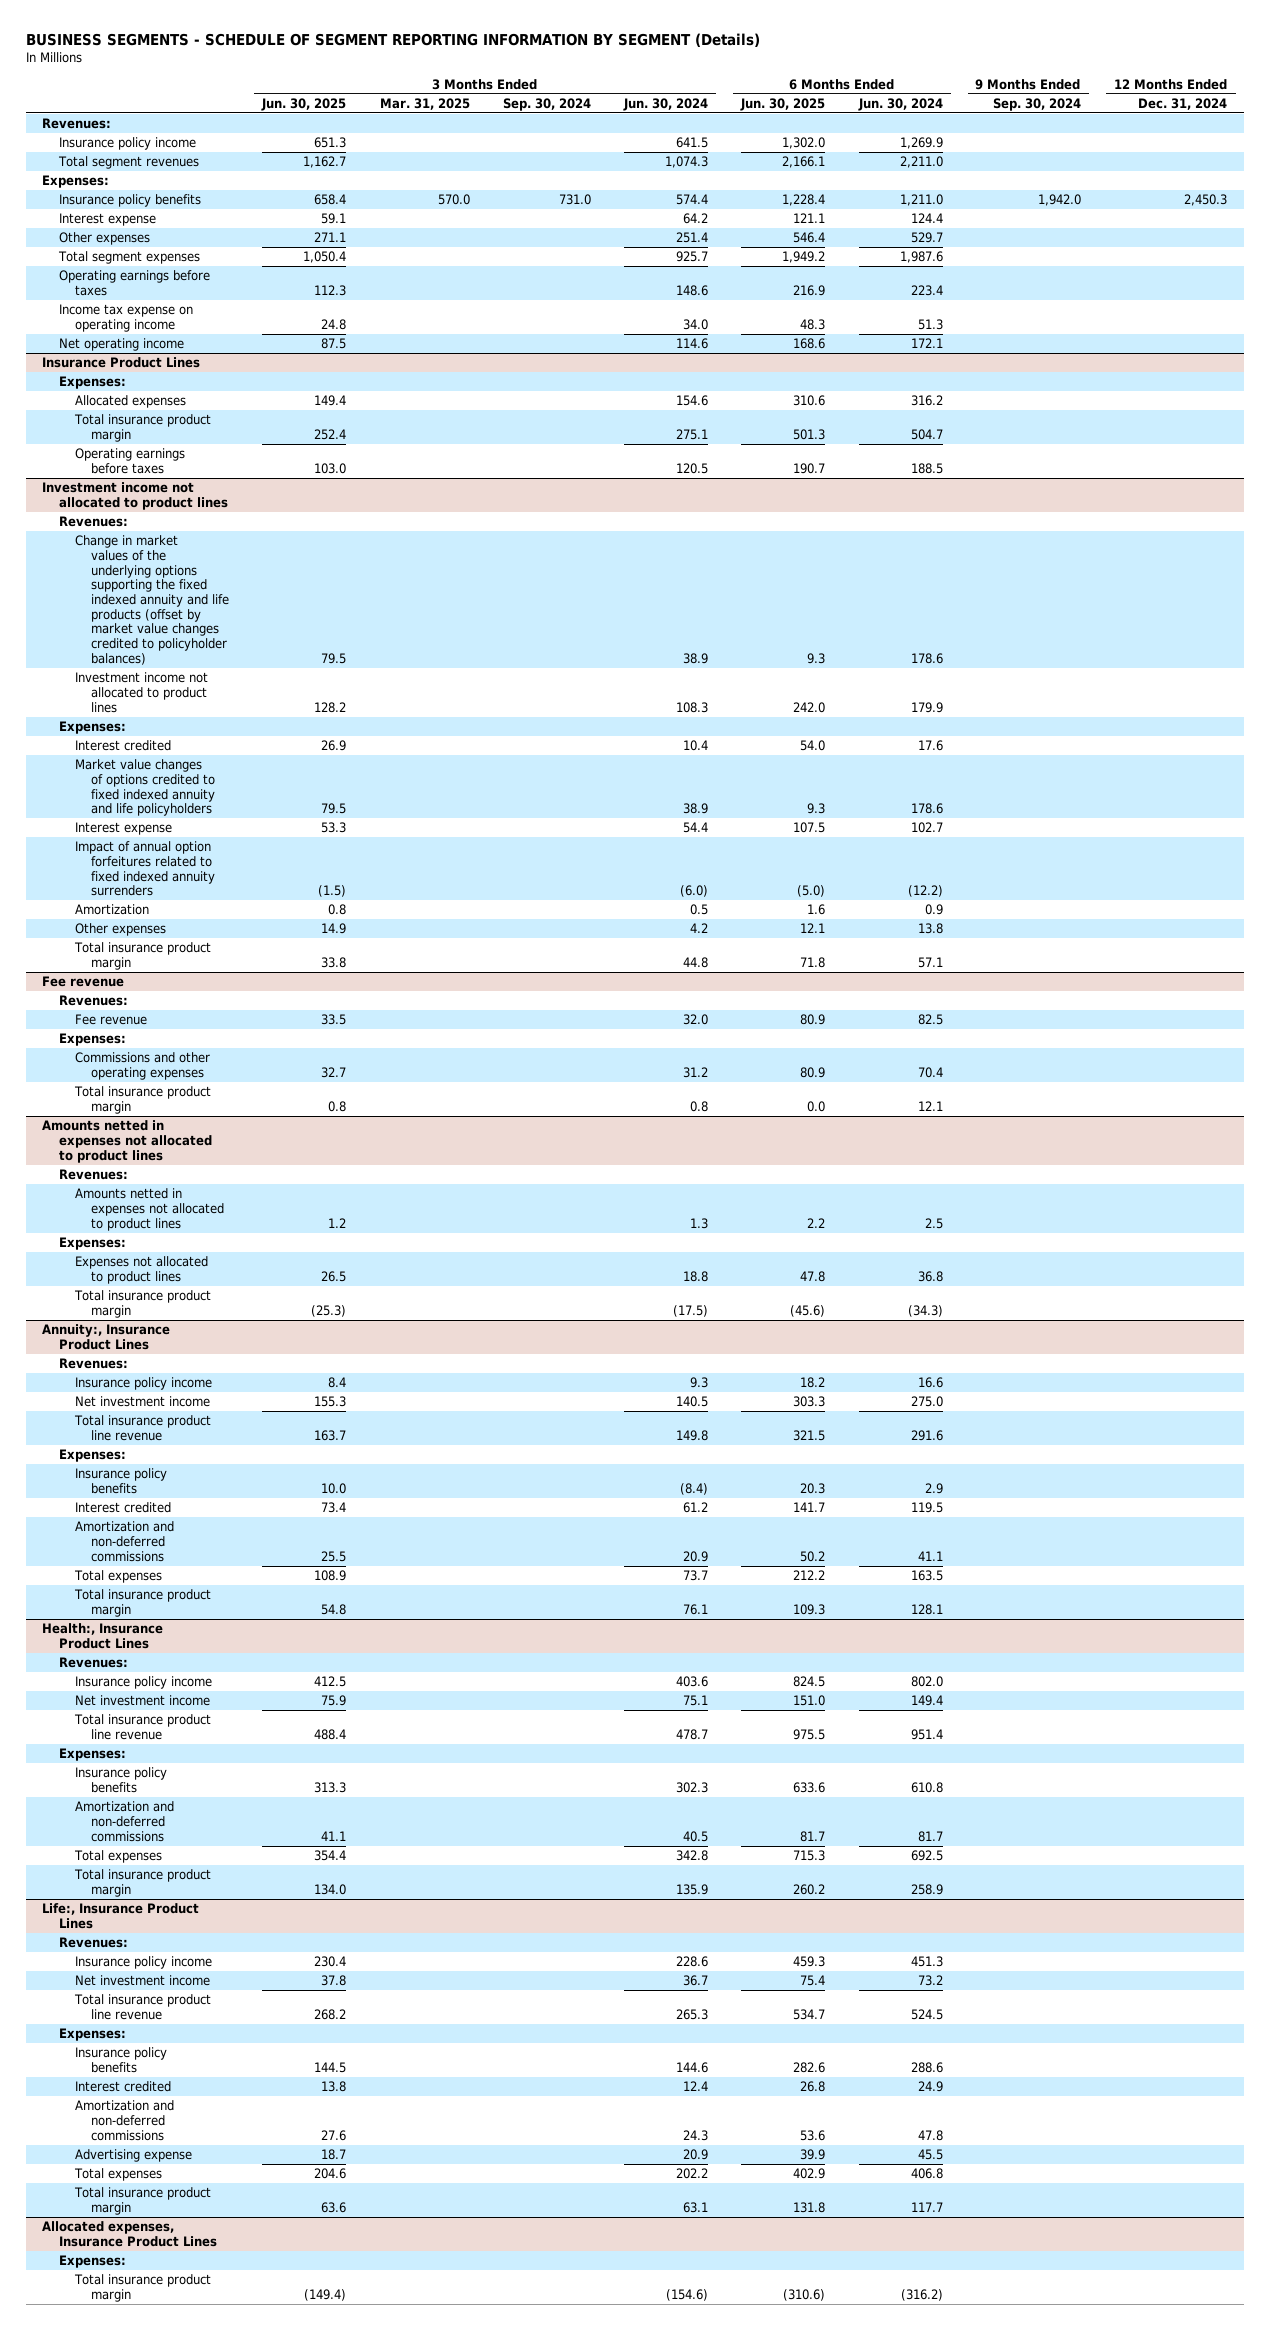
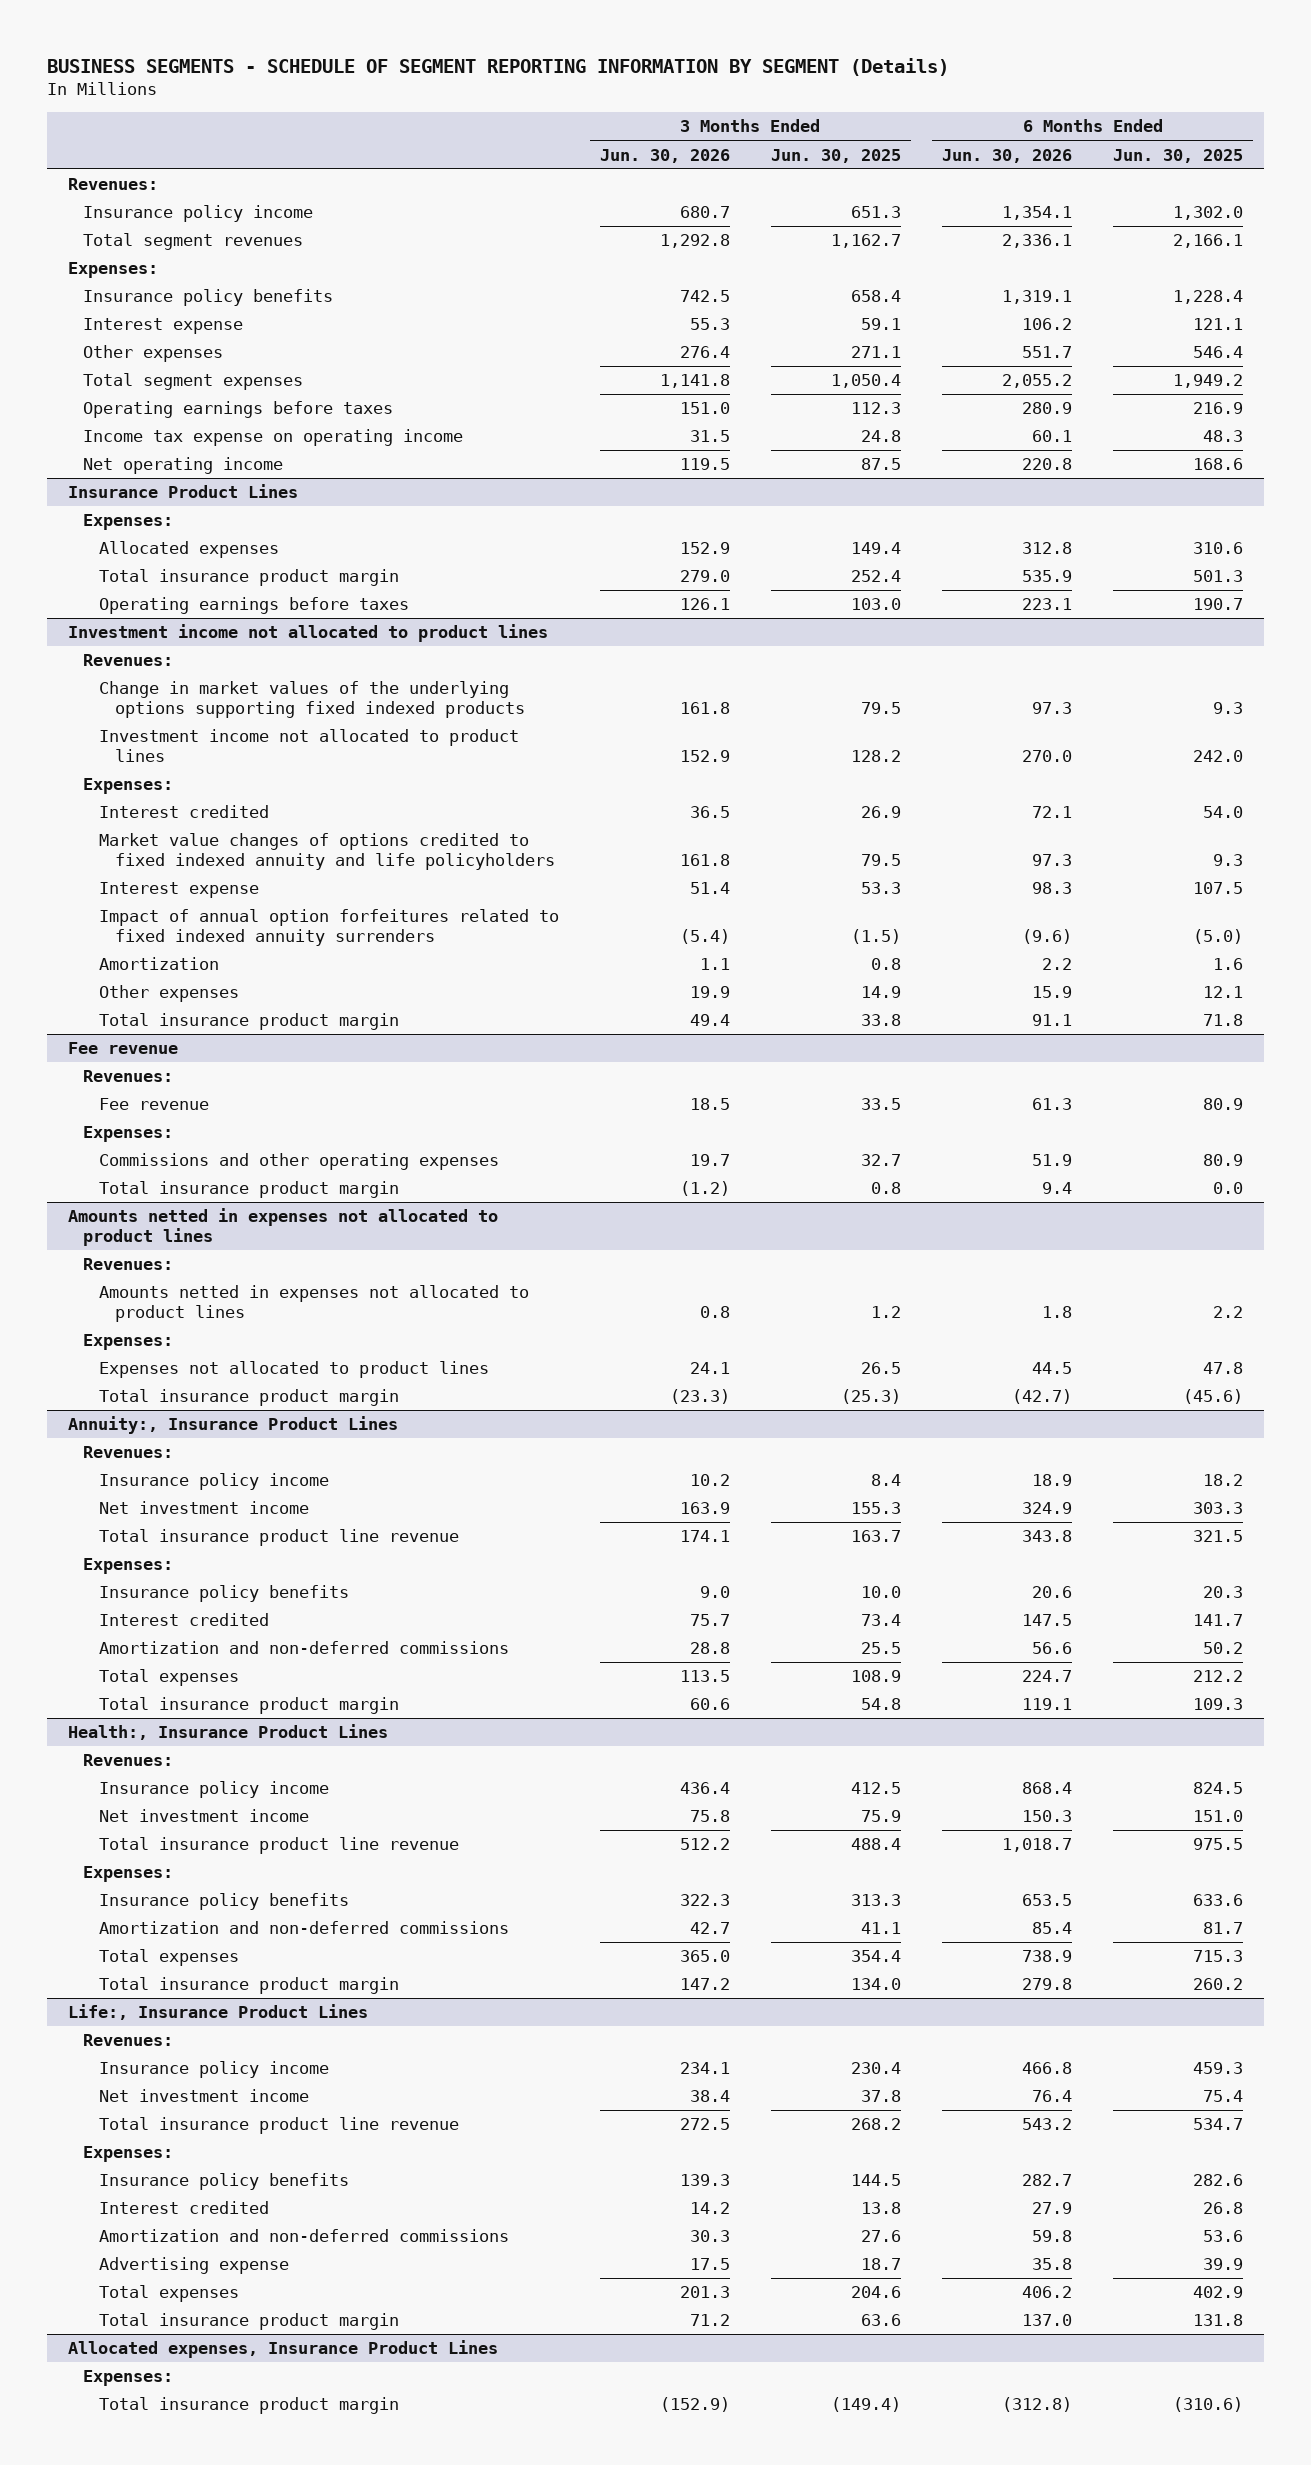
- | 3 Months Ended Jun. 30, 2025 | 3 Months Ended Mar. 31, 2025 | 3 Months Ended Sep. 30, 2024 | 3 Months Ended Jun. 30, 2024 | 6 Months Ended Jun. 30, 2025 | 6 Months Ended Jun. 30, 2024 | 9 Months Ended Sep. 30, 2024 | 12 Months Ended Dec. 31, 2024
+ | 3 Months Ended Jun. 30, 2026 | 3 Months Ended Jun. 30, 2025 | 6 Months Ended Jun. 30, 2026 | 6 Months Ended Jun. 30, 2025
@ Investment income not allocated to product lines
- Change in market values of the underlying options supporting the fixed indexed annuity and life products (offset by market value changes credited to policyholder balances) | 79.5 | | | 38.9 | 9.3 | 178.6 | |
+ Change in market values of the underlying options supporting fixed indexed products | 161.8 | 79.5 | 97.3 | 9.3

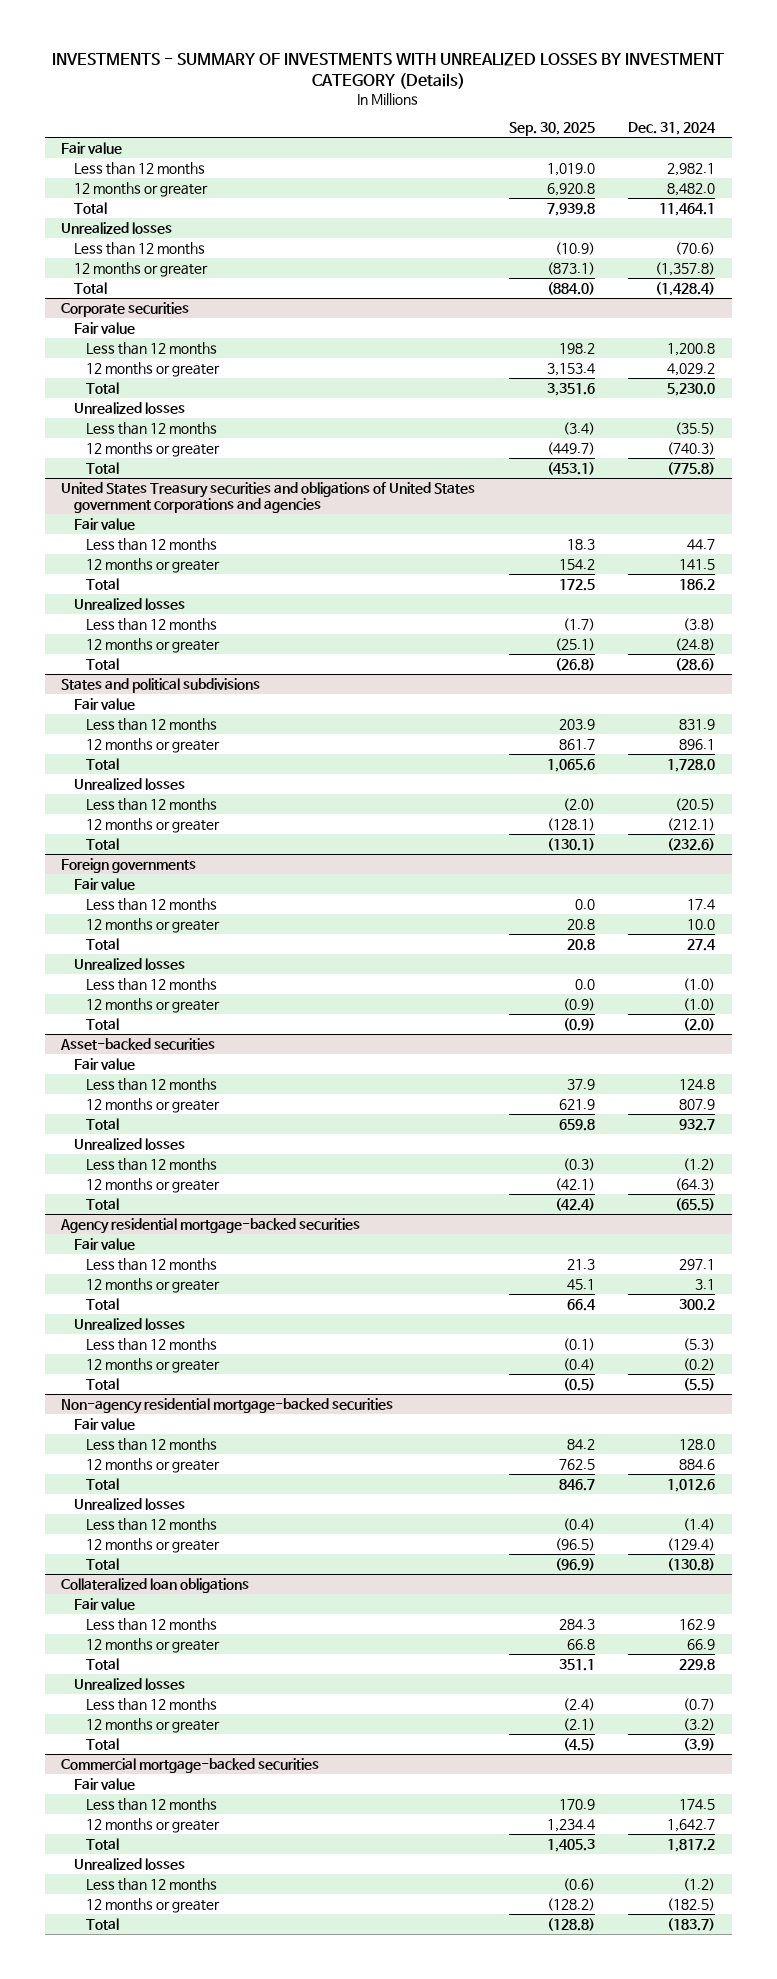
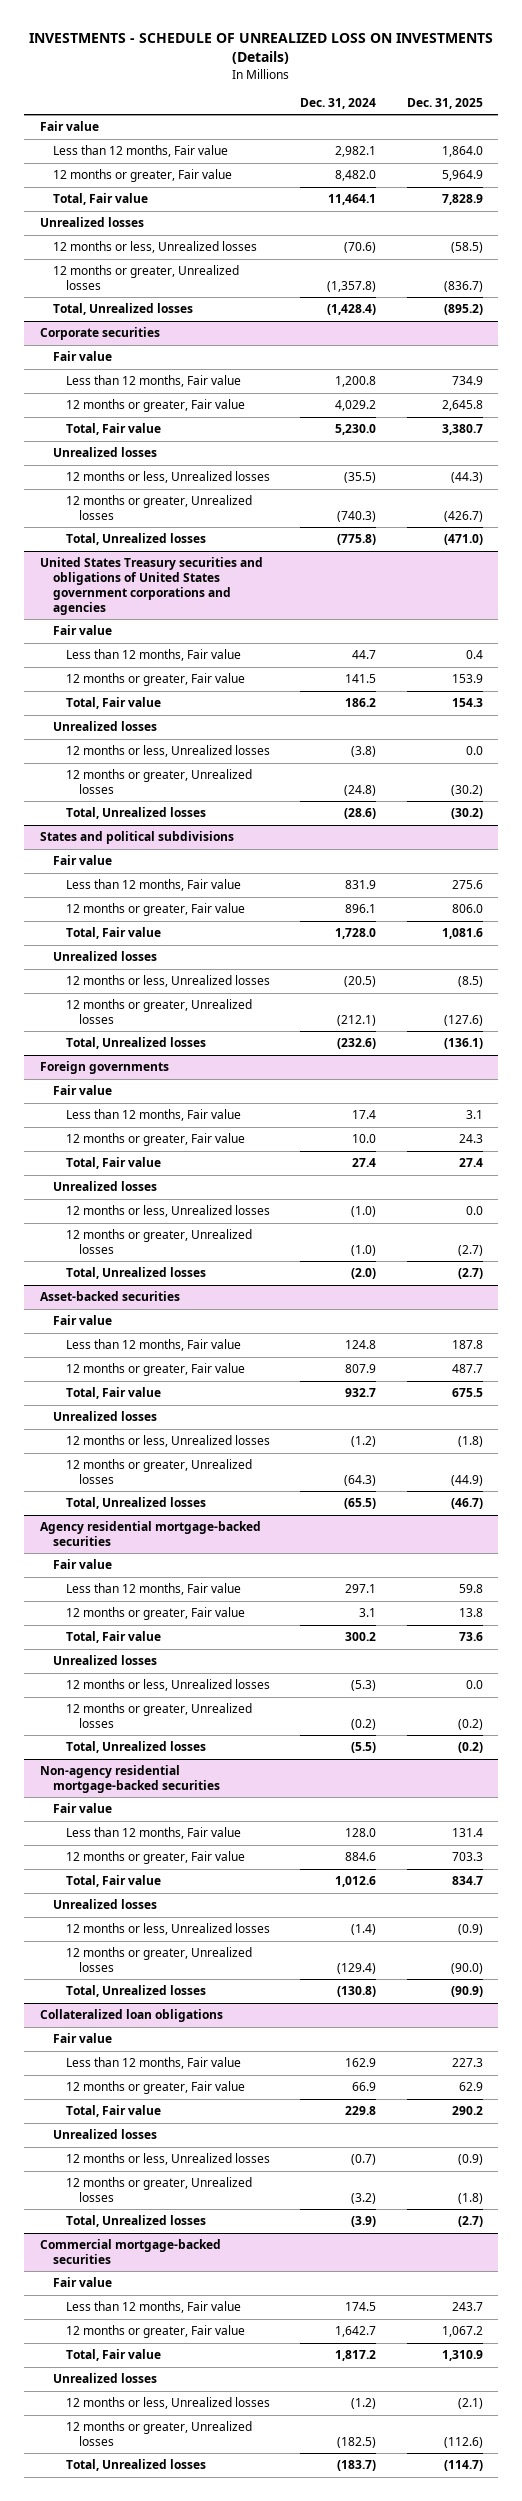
- INVESTMENTS - SUMMARY OF INVESTMENTS WITH UNREALIZED LOSSES BY INVESTMENT CATEGORY (Details)
+ INVESTMENTS - SCHEDULE OF UNREALIZED LOSS ON INVESTMENTS (Details)
- | Sep. 30, 2025 | Dec. 31, 2024
+ | Dec. 31, 2024 | Dec. 31, 2025
- Less than 12 months | 1,019.0 | 2,982.1
- 12 months or greater | 6,920.8 | 8,482.0
- Total | 7,939.8 | 11,464.1
+ Less than 12 months, Fair value | 2,982.1 | 1,864.0
+ 12 months or greater, Fair value | 8,482.0 | 5,964.9
+ Total, Fair value | 11,464.1 | 7,828.9
- Less than 12 months | (10.9) | (70.6)
- 12 months or greater | (873.1) | (1,357.8)
- Total | (884.0) | (1,428.4)
+ 12 months or less, Unrealized losses | (70.6) | (58.5)
+ 12 months or greater, Unrealized losses | (1,357.8) | (836.7)
+ Total, Unrealized losses | (1,428.4) | (895.2)
@ Corporate securities
- Less than 12 months | 198.2 | 1,200.8
- 12 months or greater | 3,153.4 | 4,029.2
- Total | 3,351.6 | 5,230.0
+ Less than 12 months, Fair value | 1,200.8 | 734.9
+ 12 months or greater, Fair value | 4,029.2 | 2,645.8
+ Total, Fair value | 5,230.0 | 3,380.7
- Less than 12 months | (3.4) | (35.5)
- 12 months or greater | (449.7) | (740.3)
- Total | (453.1) | (775.8)
+ 12 months or less, Unrealized losses | (35.5) | (44.3)
+ 12 months or greater, Unrealized losses | (740.3) | (426.7)
+ Total, Unrealized losses | (775.8) | (471.0)
@ United States Treasury securities and obligations of United States government corporations and agencies
- Less than 12 months | 18.3 | 44.7
- 12 months or greater | 154.2 | 141.5
- Total | 172.5 | 186.2
+ Less than 12 months, Fair value | 44.7 | 0.4
+ 12 months or greater, Fair value | 141.5 | 153.9
+ Total, Fair value | 186.2 | 154.3
- Less than 12 months | (1.7) | (3.8)
- 12 months or greater | (25.1) | (24.8)
- Total | (26.8) | (28.6)
+ 12 months or less, Unrealized losses | (3.8) | 0.0
+ 12 months or greater, Unrealized losses | (24.8) | (30.2)
+ Total, Unrealized losses | (28.6) | (30.2)
@ States and political subdivisions
- Less than 12 months | 203.9 | 831.9
- 12 months or greater | 861.7 | 896.1
- Total | 1,065.6 | 1,728.0
+ Less than 12 months, Fair value | 831.9 | 275.6
+ 12 months or greater, Fair value | 896.1 | 806.0
+ Total, Fair value | 1,728.0 | 1,081.6
- Less than 12 months | (2.0) | (20.5)
- 12 months or greater | (128.1) | (212.1)
- Total | (130.1) | (232.6)
+ 12 months or less, Unrealized losses | (20.5) | (8.5)
+ 12 months or greater, Unrealized losses | (212.1) | (127.6)
+ Total, Unrealized losses | (232.6) | (136.1)
@ Foreign governments
- Less than 12 months | 0.0 | 17.4
- 12 months or greater | 20.8 | 10.0
- Total | 20.8 | 27.4
+ Less than 12 months, Fair value | 17.4 | 3.1
+ 12 months or greater, Fair value | 10.0 | 24.3
+ Total, Fair value | 27.4 | 27.4
- Less than 12 months | 0.0 | (1.0)
- 12 months or greater | (0.9) | (1.0)
- Total | (0.9) | (2.0)
+ 12 months or less, Unrealized losses | (1.0) | 0.0
+ 12 months or greater, Unrealized losses | (1.0) | (2.7)
+ Total, Unrealized losses | (2.0) | (2.7)
@ Asset-backed securities
- Less than 12 months | 37.9 | 124.8
- 12 months or greater | 621.9 | 807.9
- Total | 659.8 | 932.7
+ Less than 12 months, Fair value | 124.8 | 187.8
+ 12 months or greater, Fair value | 807.9 | 487.7
+ Total, Fair value | 932.7 | 675.5
- Less than 12 months | (0.3) | (1.2)
- 12 months or greater | (42.1) | (64.3)
- Total | (42.4) | (65.5)
+ 12 months or less, Unrealized losses | (1.2) | (1.8)
+ 12 months or greater, Unrealized losses | (64.3) | (44.9)
+ Total, Unrealized losses | (65.5) | (46.7)
@ Agency residential mortgage-backed securities
- Less than 12 months | 21.3 | 297.1
- 12 months or greater | 45.1 | 3.1
- Total | 66.4 | 300.2
+ Less than 12 months, Fair value | 297.1 | 59.8
+ 12 months or greater, Fair value | 3.1 | 13.8
+ Total, Fair value | 300.2 | 73.6
- Less than 12 months | (0.1) | (5.3)
- 12 months or greater | (0.4) | (0.2)
- Total | (0.5) | (5.5)
+ 12 months or less, Unrealized losses | (5.3) | 0.0
+ 12 months or greater, Unrealized losses | (0.2) | (0.2)
+ Total, Unrealized losses | (5.5) | (0.2)
@ Non-agency residential mortgage-backed securities
- Less than 12 months | 84.2 | 128.0
- 12 months or greater | 762.5 | 884.6
- Total | 846.7 | 1,012.6
+ Less than 12 months, Fair value | 128.0 | 131.4
+ 12 months or greater, Fair value | 884.6 | 703.3
+ Total, Fair value | 1,012.6 | 834.7
- Less than 12 months | (0.4) | (1.4)
- 12 months or greater | (96.5) | (129.4)
- Total | (96.9) | (130.8)
+ 12 months or less, Unrealized losses | (1.4) | (0.9)
+ 12 months or greater, Unrealized losses | (129.4) | (90.0)
+ Total, Unrealized losses | (130.8) | (90.9)
@ Collateralized loan obligations
- Less than 12 months | 284.3 | 162.9
- 12 months or greater | 66.8 | 66.9
- Total | 351.1 | 229.8
+ Less than 12 months, Fair value | 162.9 | 227.3
+ 12 months or greater, Fair value | 66.9 | 62.9
+ Total, Fair value | 229.8 | 290.2
- Less than 12 months | (2.4) | (0.7)
- 12 months or greater | (2.1) | (3.2)
- Total | (4.5) | (3.9)
+ 12 months or less, Unrealized losses | (0.7) | (0.9)
+ 12 months or greater, Unrealized losses | (3.2) | (1.8)
+ Total, Unrealized losses | (3.9) | (2.7)
@ Commercial mortgage-backed securities
- Less than 12 months | 170.9 | 174.5
- 12 months or greater | 1,234.4 | 1,642.7
- Total | 1,405.3 | 1,817.2
+ Less than 12 months, Fair value | 174.5 | 243.7
+ 12 months or greater, Fair value | 1,642.7 | 1,067.2
+ Total, Fair value | 1,817.2 | 1,310.9
- Less than 12 months | (0.6) | (1.2)
- 12 months or greater | (128.2) | (182.5)
- Total | (128.8) | (183.7)
+ 12 months or less, Unrealized losses | (1.2) | (2.1)
+ 12 months or greater, Unrealized losses | (182.5) | (112.6)
+ Total, Unrealized losses | (183.7) | (114.7)

